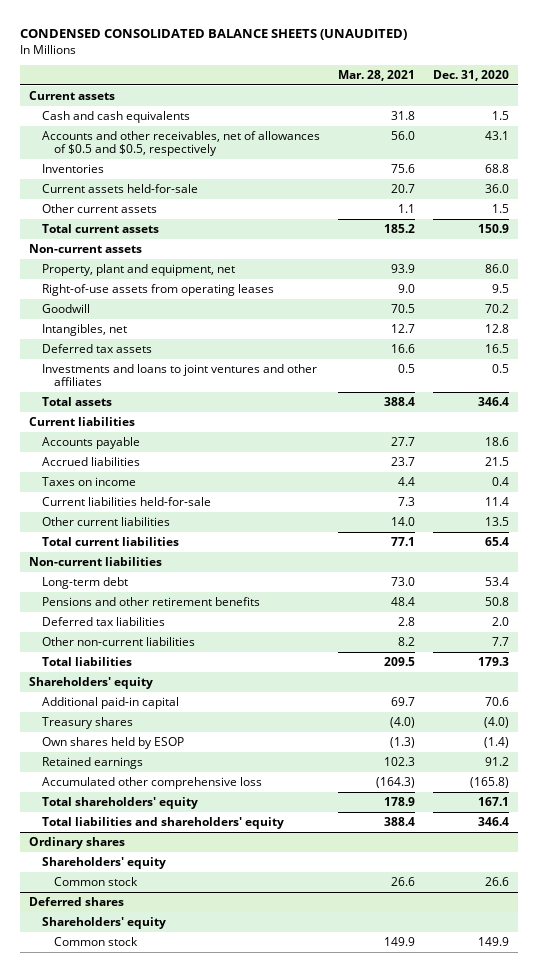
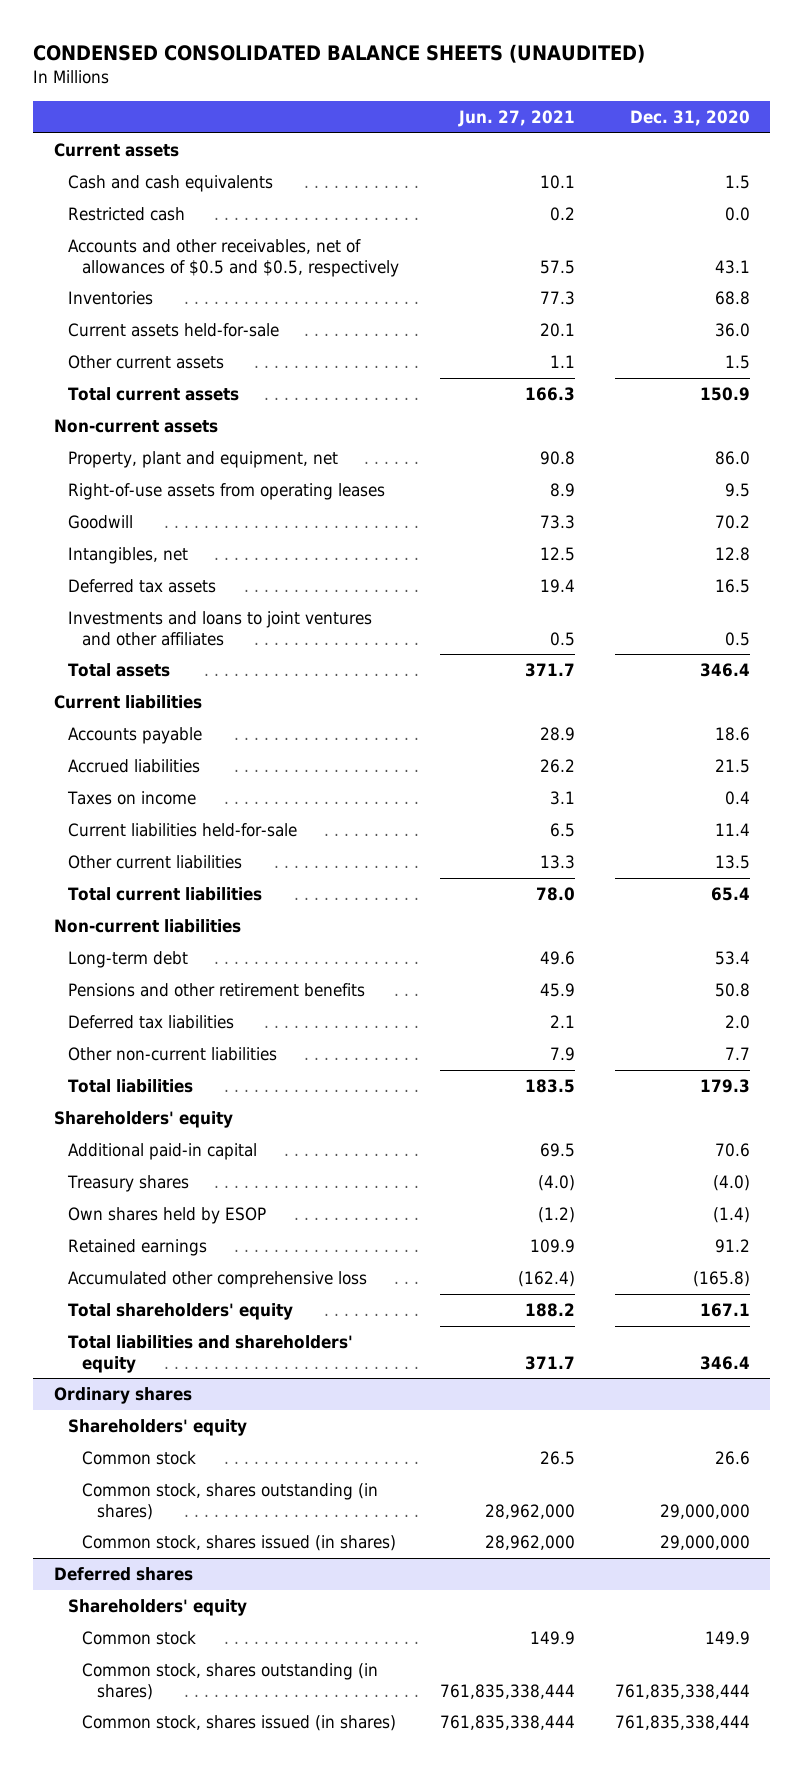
- | Mar. 28, 2021 | Dec. 31, 2020
+ | Jun. 27, 2021 | Dec. 31, 2020
+ Restricted cash | 0.2 | 0.0
@ Ordinary shares
+ Common stock, shares outstanding (in shares) | 28,962,000 | 29,000,000
+ Common stock, shares issued (in shares) | 28,962,000 | 29,000,000
@ Deferred shares
+ Common stock, shares outstanding (in shares) | 761,835,338,444 | 761,835,338,444
+ Common stock, shares issued (in shares) | 761,835,338,444 | 761,835,338,444

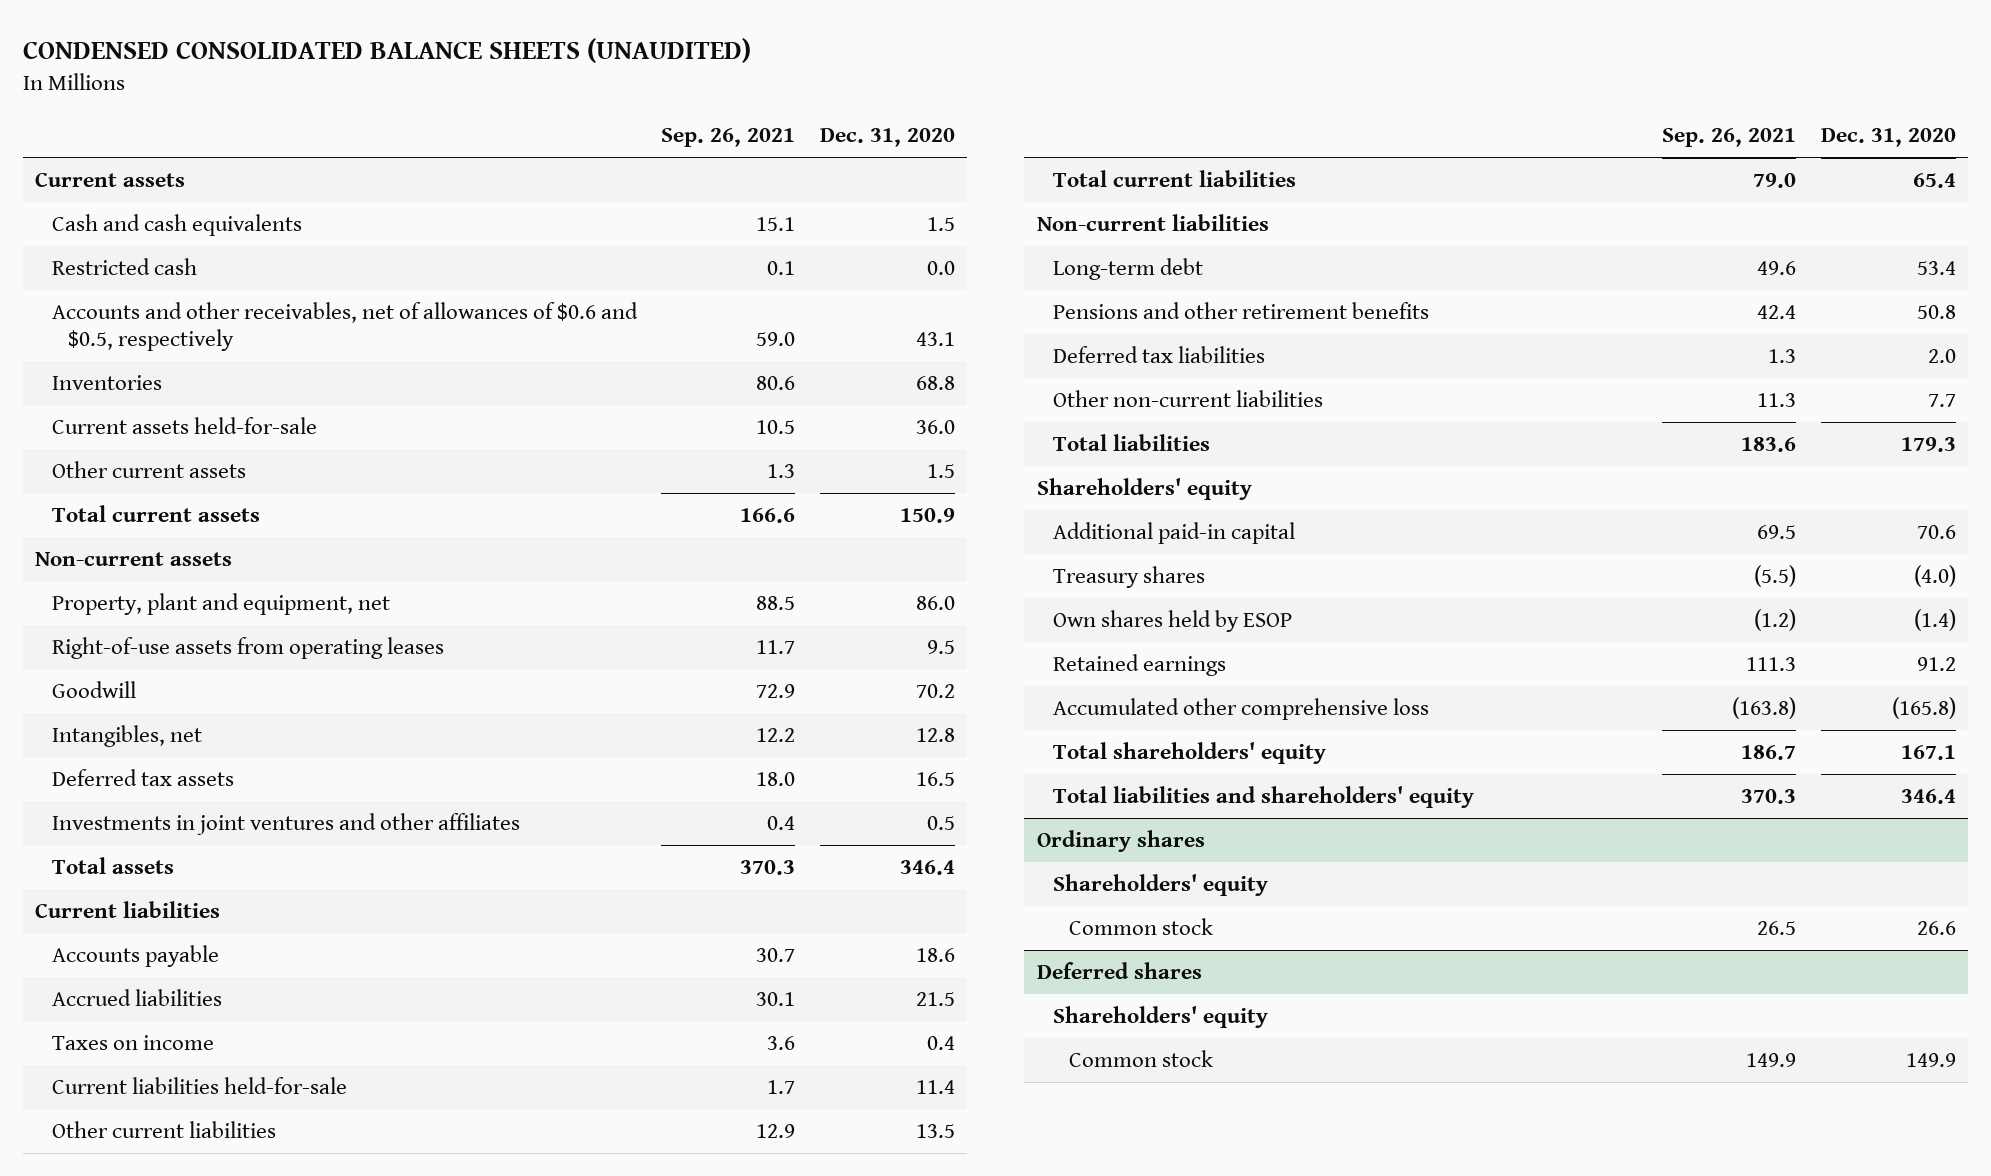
- | Jun. 27, 2021 | Dec. 31, 2020
+ | Sep. 26, 2021 | Dec. 31, 2020
- Accounts and other receivables, net of allowances of $0.5 and $0.5, respectively | 57.5 | 43.1
+ Accounts and other receivables, net of allowances of $0.6 and $0.5, respectively | 59.0 | 43.1
- Investments and loans to joint ventures and other affiliates | 0.5 | 0.5
+ Investments in joint ventures and other affiliates | 0.4 | 0.5
@ Ordinary shares
- Common stock, shares outstanding (in shares) | 28,962,000 | 29,000,000
- Common stock, shares issued (in shares) | 28,962,000 | 29,000,000
@ Deferred shares
- Common stock, shares outstanding (in shares) | 761,835,338,444 | 761,835,338,444
- Common stock, shares issued (in shares) | 761,835,338,444 | 761,835,338,444

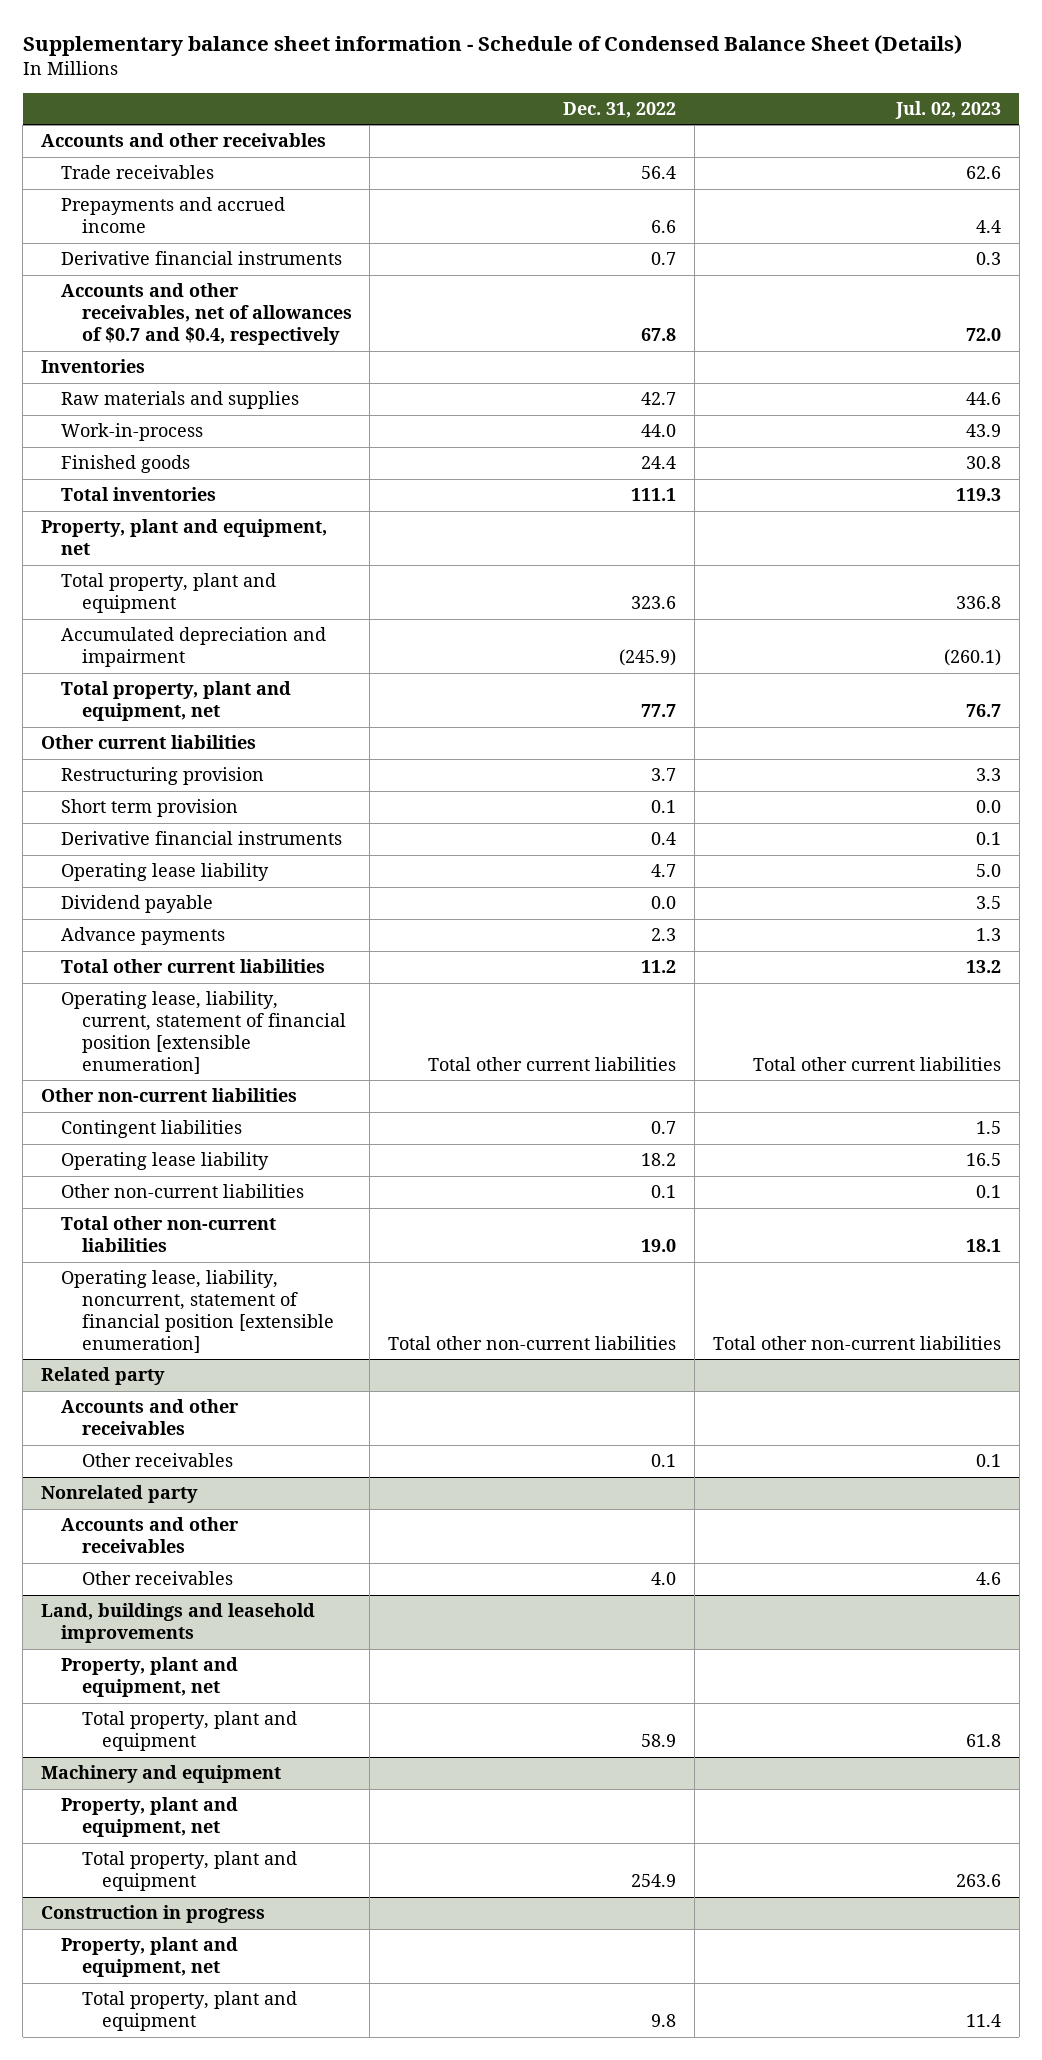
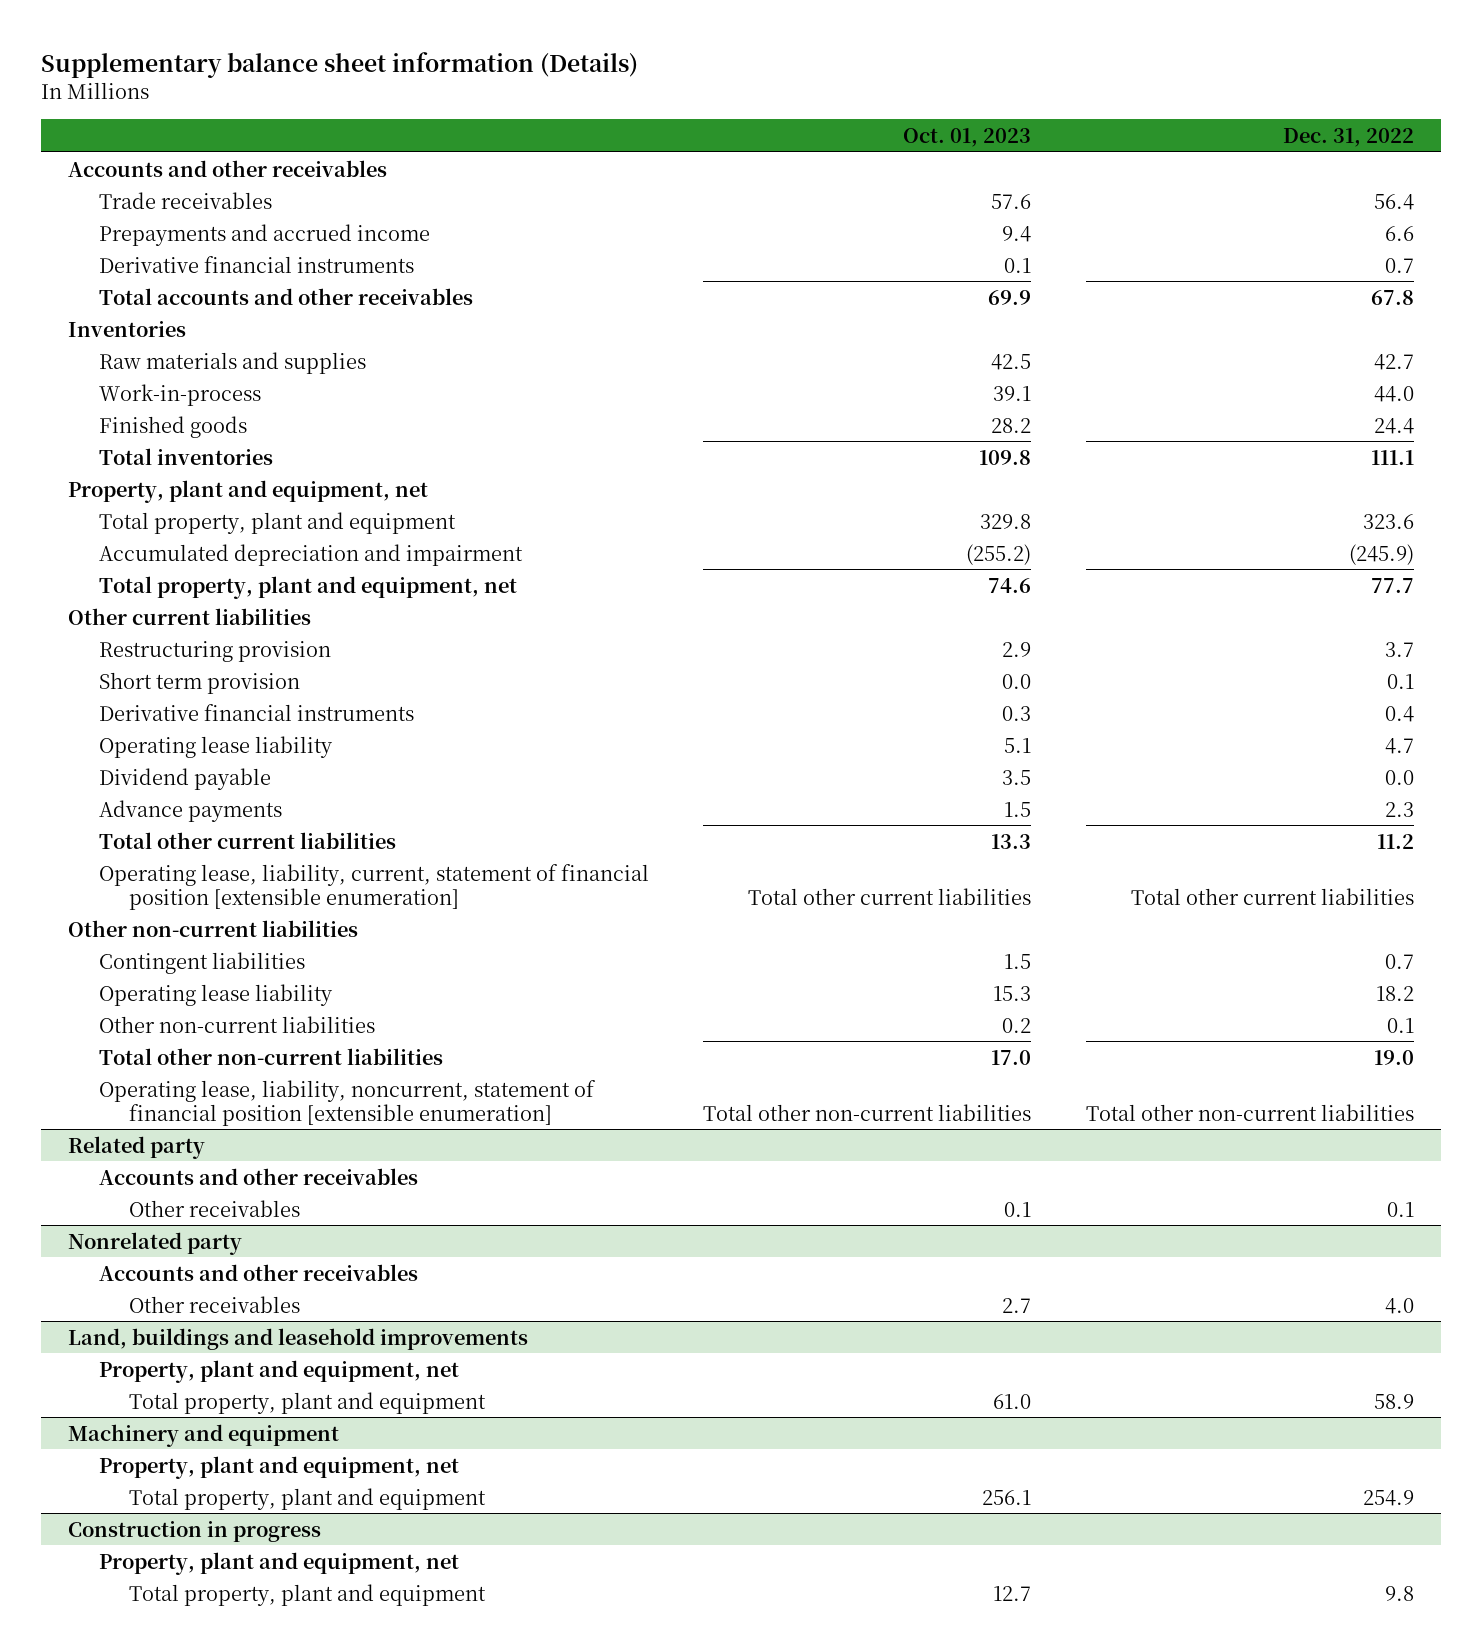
- Supplementary balance sheet information - Schedule of Condensed Balance Sheet (Details)
+ Supplementary balance sheet information (Details)
- | Dec. 31, 2022 | Jul. 02, 2023
+ | Oct. 01, 2023 | Dec. 31, 2022
- Accounts and other receivables, net of allowances of $0.7 and $0.4, respectively | 67.8 | 72.0
+ Total accounts and other receivables | 69.9 | 67.8

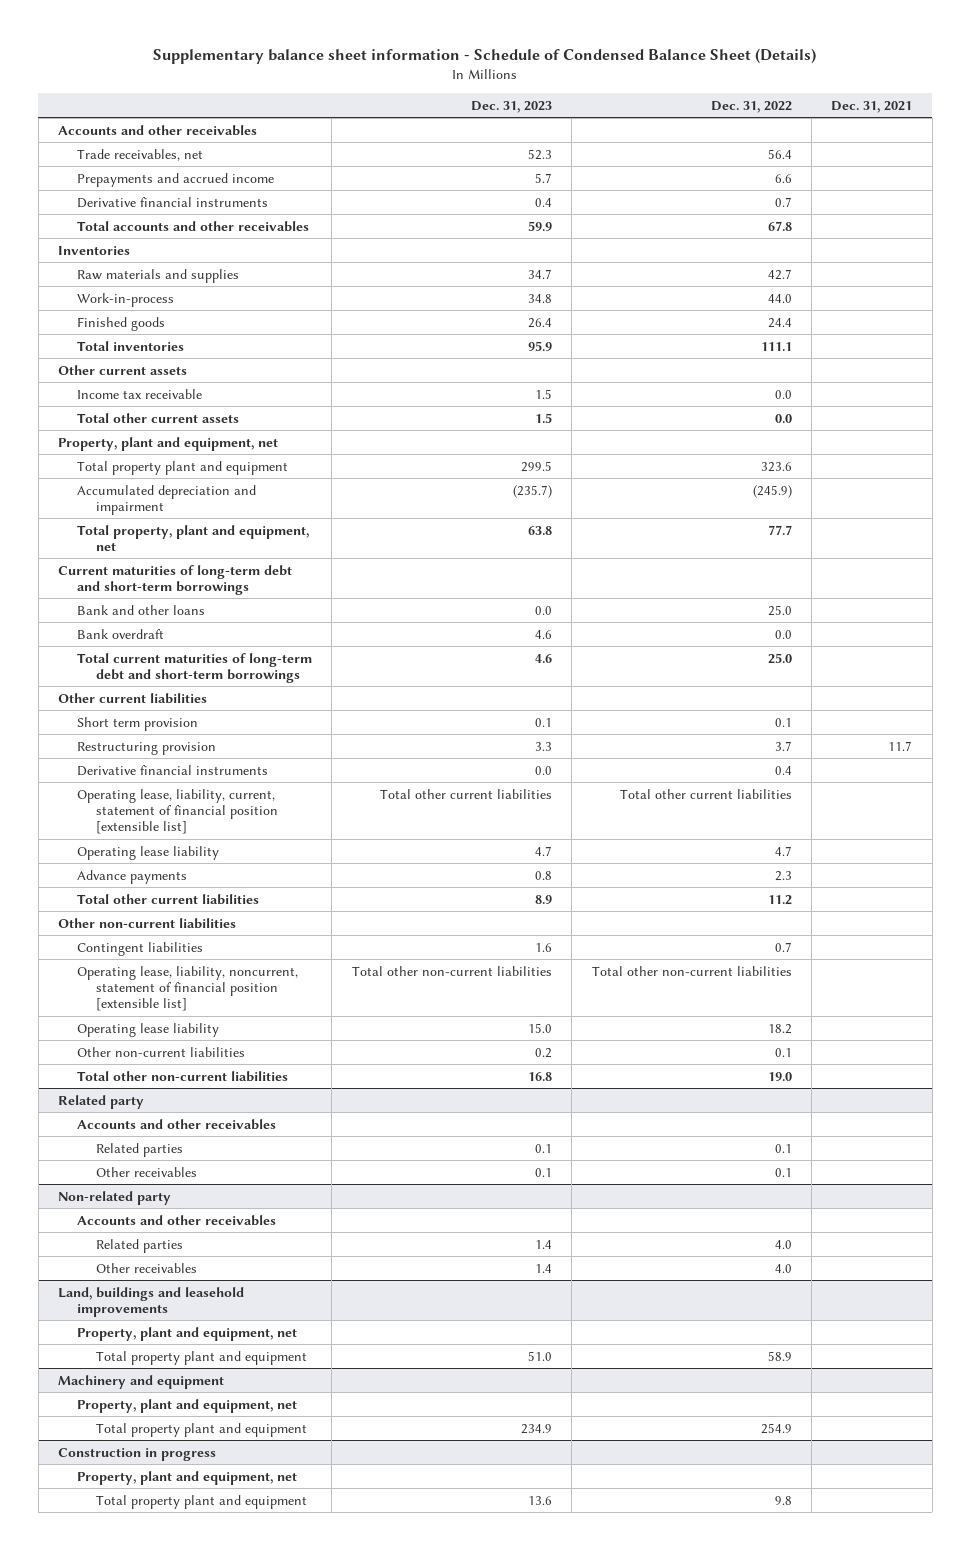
- Supplementary balance sheet information (Details)
+ Supplementary balance sheet information - Schedule of Condensed Balance Sheet (Details)
- | Oct. 01, 2023 | Dec. 31, 2022
+ | Dec. 31, 2023 | Dec. 31, 2022 | Dec. 31, 2021
- Trade receivables | 57.6 | 56.4
+ Trade receivables, net | 52.3 | 56.4 |
+ Other current assets
+ Income tax receivable | 1.5 | 0.0 |
+ Total other current assets | 1.5 | 0.0 |
- Total property, plant and equipment | 329.8 | 323.6
+ Total property plant and equipment | 299.5 | 323.6 |
+ Current maturities of long-term debt and short-term borrowings
+ Bank and other loans | 0.0 | 25.0 |
+ Bank overdraft | 4.6 | 0.0 |
+ Total current maturities of long-term debt and short-term borrowings | 4.6 | 25.0 |
moved down: Restructuring provision | 3.3 | 3.7 | 11.7
+ Operating lease, liability, current, statement of financial position [extensible list] | Total other current liabilities | Total other current liabilities |
- Dividend payable | 3.5 | 0.0
- Operating lease, liability, current, statement of financial position [extensible enumeration] | Total other current liabilities | Total other current liabilities
+ Operating lease, liability, noncurrent, statement of financial position [extensible list] | Total other non-current liabilities | Total other non-current liabilities |
- Operating lease, liability, noncurrent, statement of financial position [extensible enumeration] | Total other non-current liabilities | Total other non-current liabilities
@ Related party
+ Related parties | 0.1 | 0.1 |
- Nonrelated party
+ Non-related party
+ Related parties | 1.4 | 4.0 |
@ Land, buildings and leasehold improvements
- Total property, plant and equipment | 61.0 | 58.9
+ Total property plant and equipment | 51.0 | 58.9 |
@ Machinery and equipment
- Total property, plant and equipment | 256.1 | 254.9
+ Total property plant and equipment | 234.9 | 254.9 |
@ Construction in progress
- Total property, plant and equipment | 12.7 | 9.8
+ Total property plant and equipment | 13.6 | 9.8 |

